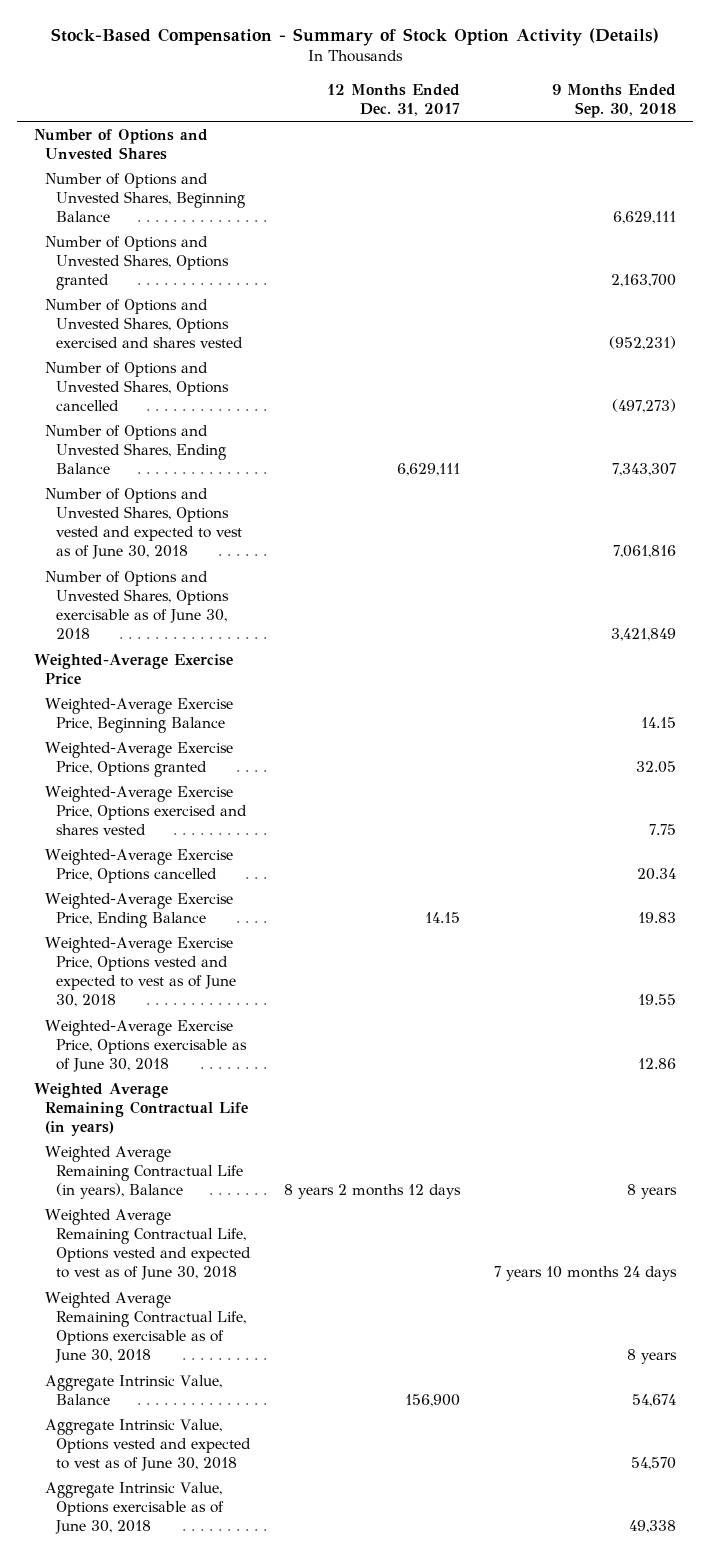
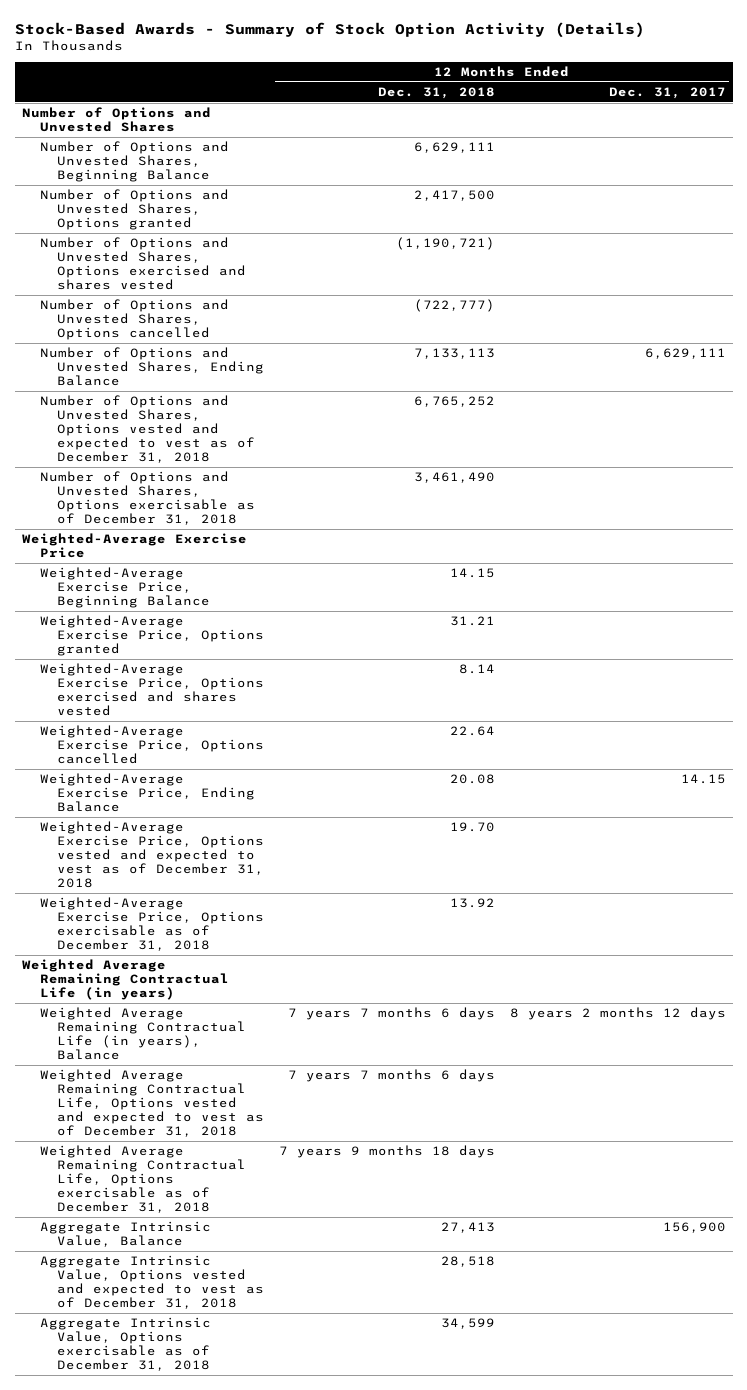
- Stock-Based Compensation - Summary of Stock Option Activity (Details)
+ Stock-Based Awards - Summary of Stock Option Activity (Details)
- | 12 Months Ended Dec. 31, 2017 | 9 Months Ended Sep. 30, 2018
+ | 12 Months Ended Dec. 31, 2018 | 12 Months Ended Dec. 31, 2017
- Number of Options and Unvested Shares, Options vested and expected to vest as of June 30, 2018 | | 7,061,816
- Number of Options and Unvested Shares, Options exercisable as of June 30, 2018 | | 3,421,849
+ Number of Options and Unvested Shares, Options vested and expected to vest as of December 31, 2018 | 6,765,252 |
+ Number of Options and Unvested Shares, Options exercisable as of December 31, 2018 | 3,461,490 |
- Weighted-Average Exercise Price, Options vested and expected to vest as of June 30, 2018 | | 19.55
- Weighted-Average Exercise Price, Options exercisable as of June 30, 2018 | | 12.86
+ Weighted-Average Exercise Price, Options vested and expected to vest as of December 31, 2018 | 19.70 |
+ Weighted-Average Exercise Price, Options exercisable as of December 31, 2018 | 13.92 |
- Weighted Average Remaining Contractual Life, Options vested and expected to vest as of June 30, 2018 | | 7 years 10 months 24 days
- Weighted Average Remaining Contractual Life, Options exercisable as of June 30, 2018 | | 8 years
+ Weighted Average Remaining Contractual Life, Options vested and expected to vest as of December 31, 2018 | 7 years 7 months 6 days |
+ Weighted Average Remaining Contractual Life, Options exercisable as of December 31, 2018 | 7 years 9 months 18 days |
- Aggregate Intrinsic Value, Options vested and expected to vest as of June 30, 2018 | | 54,570
- Aggregate Intrinsic Value, Options exercisable as of June 30, 2018 | | 49,338
+ Aggregate Intrinsic Value, Options vested and expected to vest as of December 31, 2018 | 28,518 |
+ Aggregate Intrinsic Value, Options exercisable as of December 31, 2018 | 34,599 |

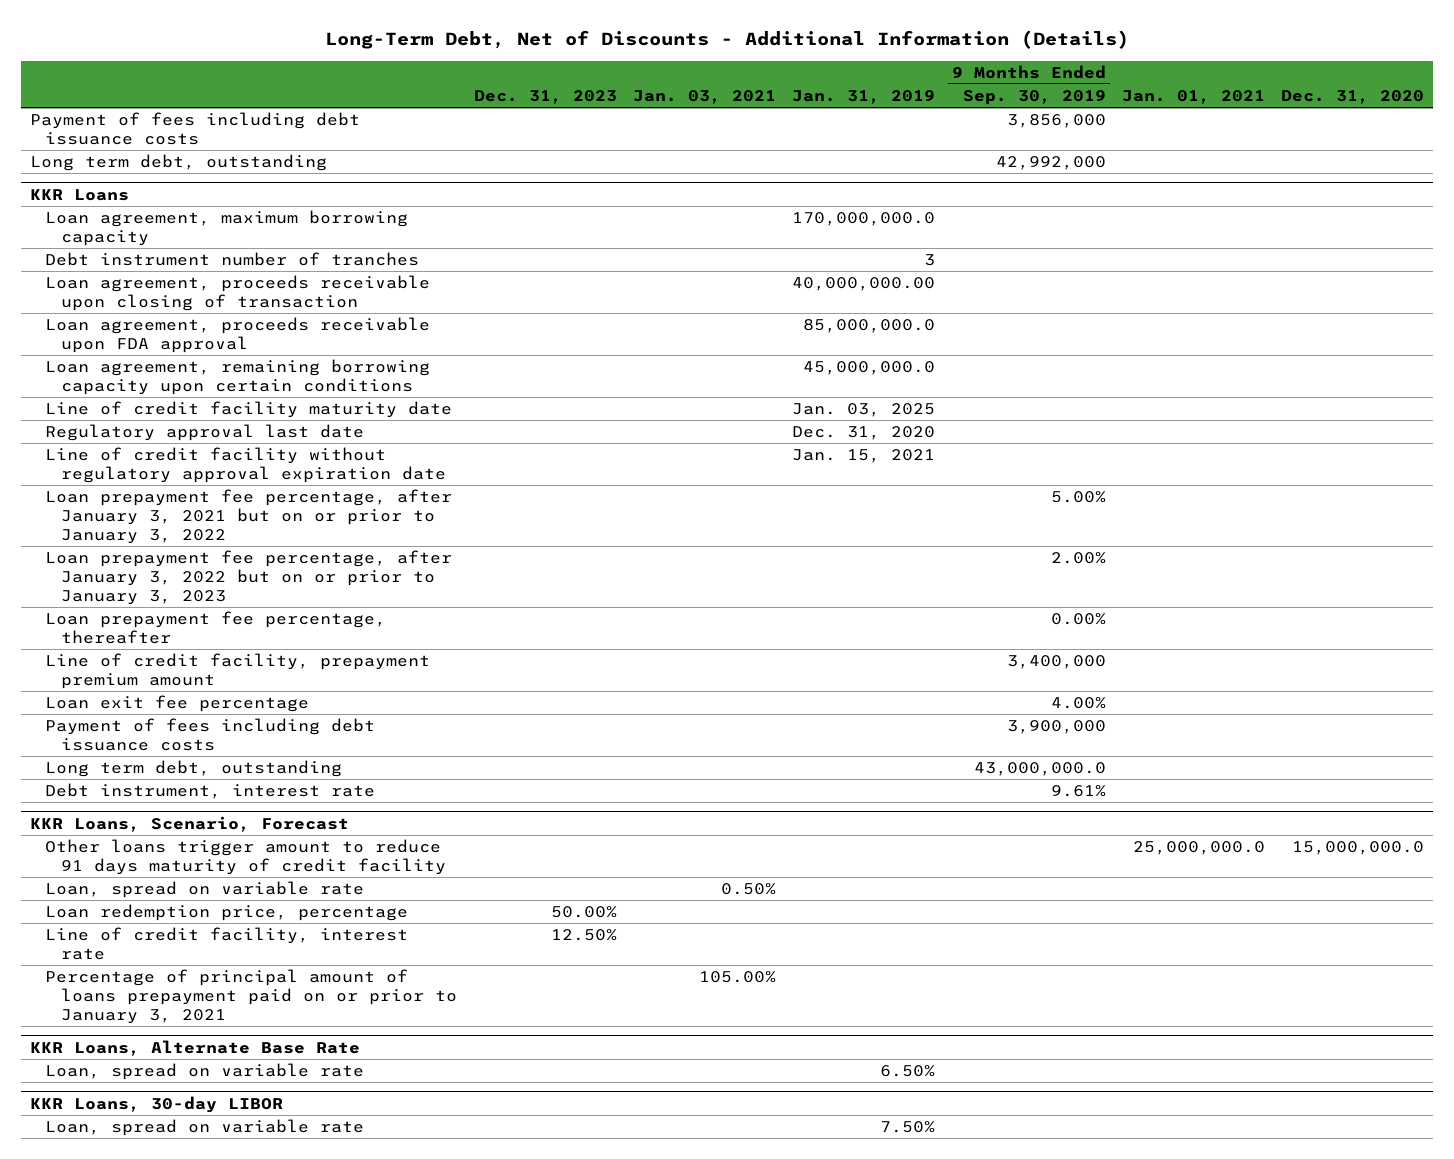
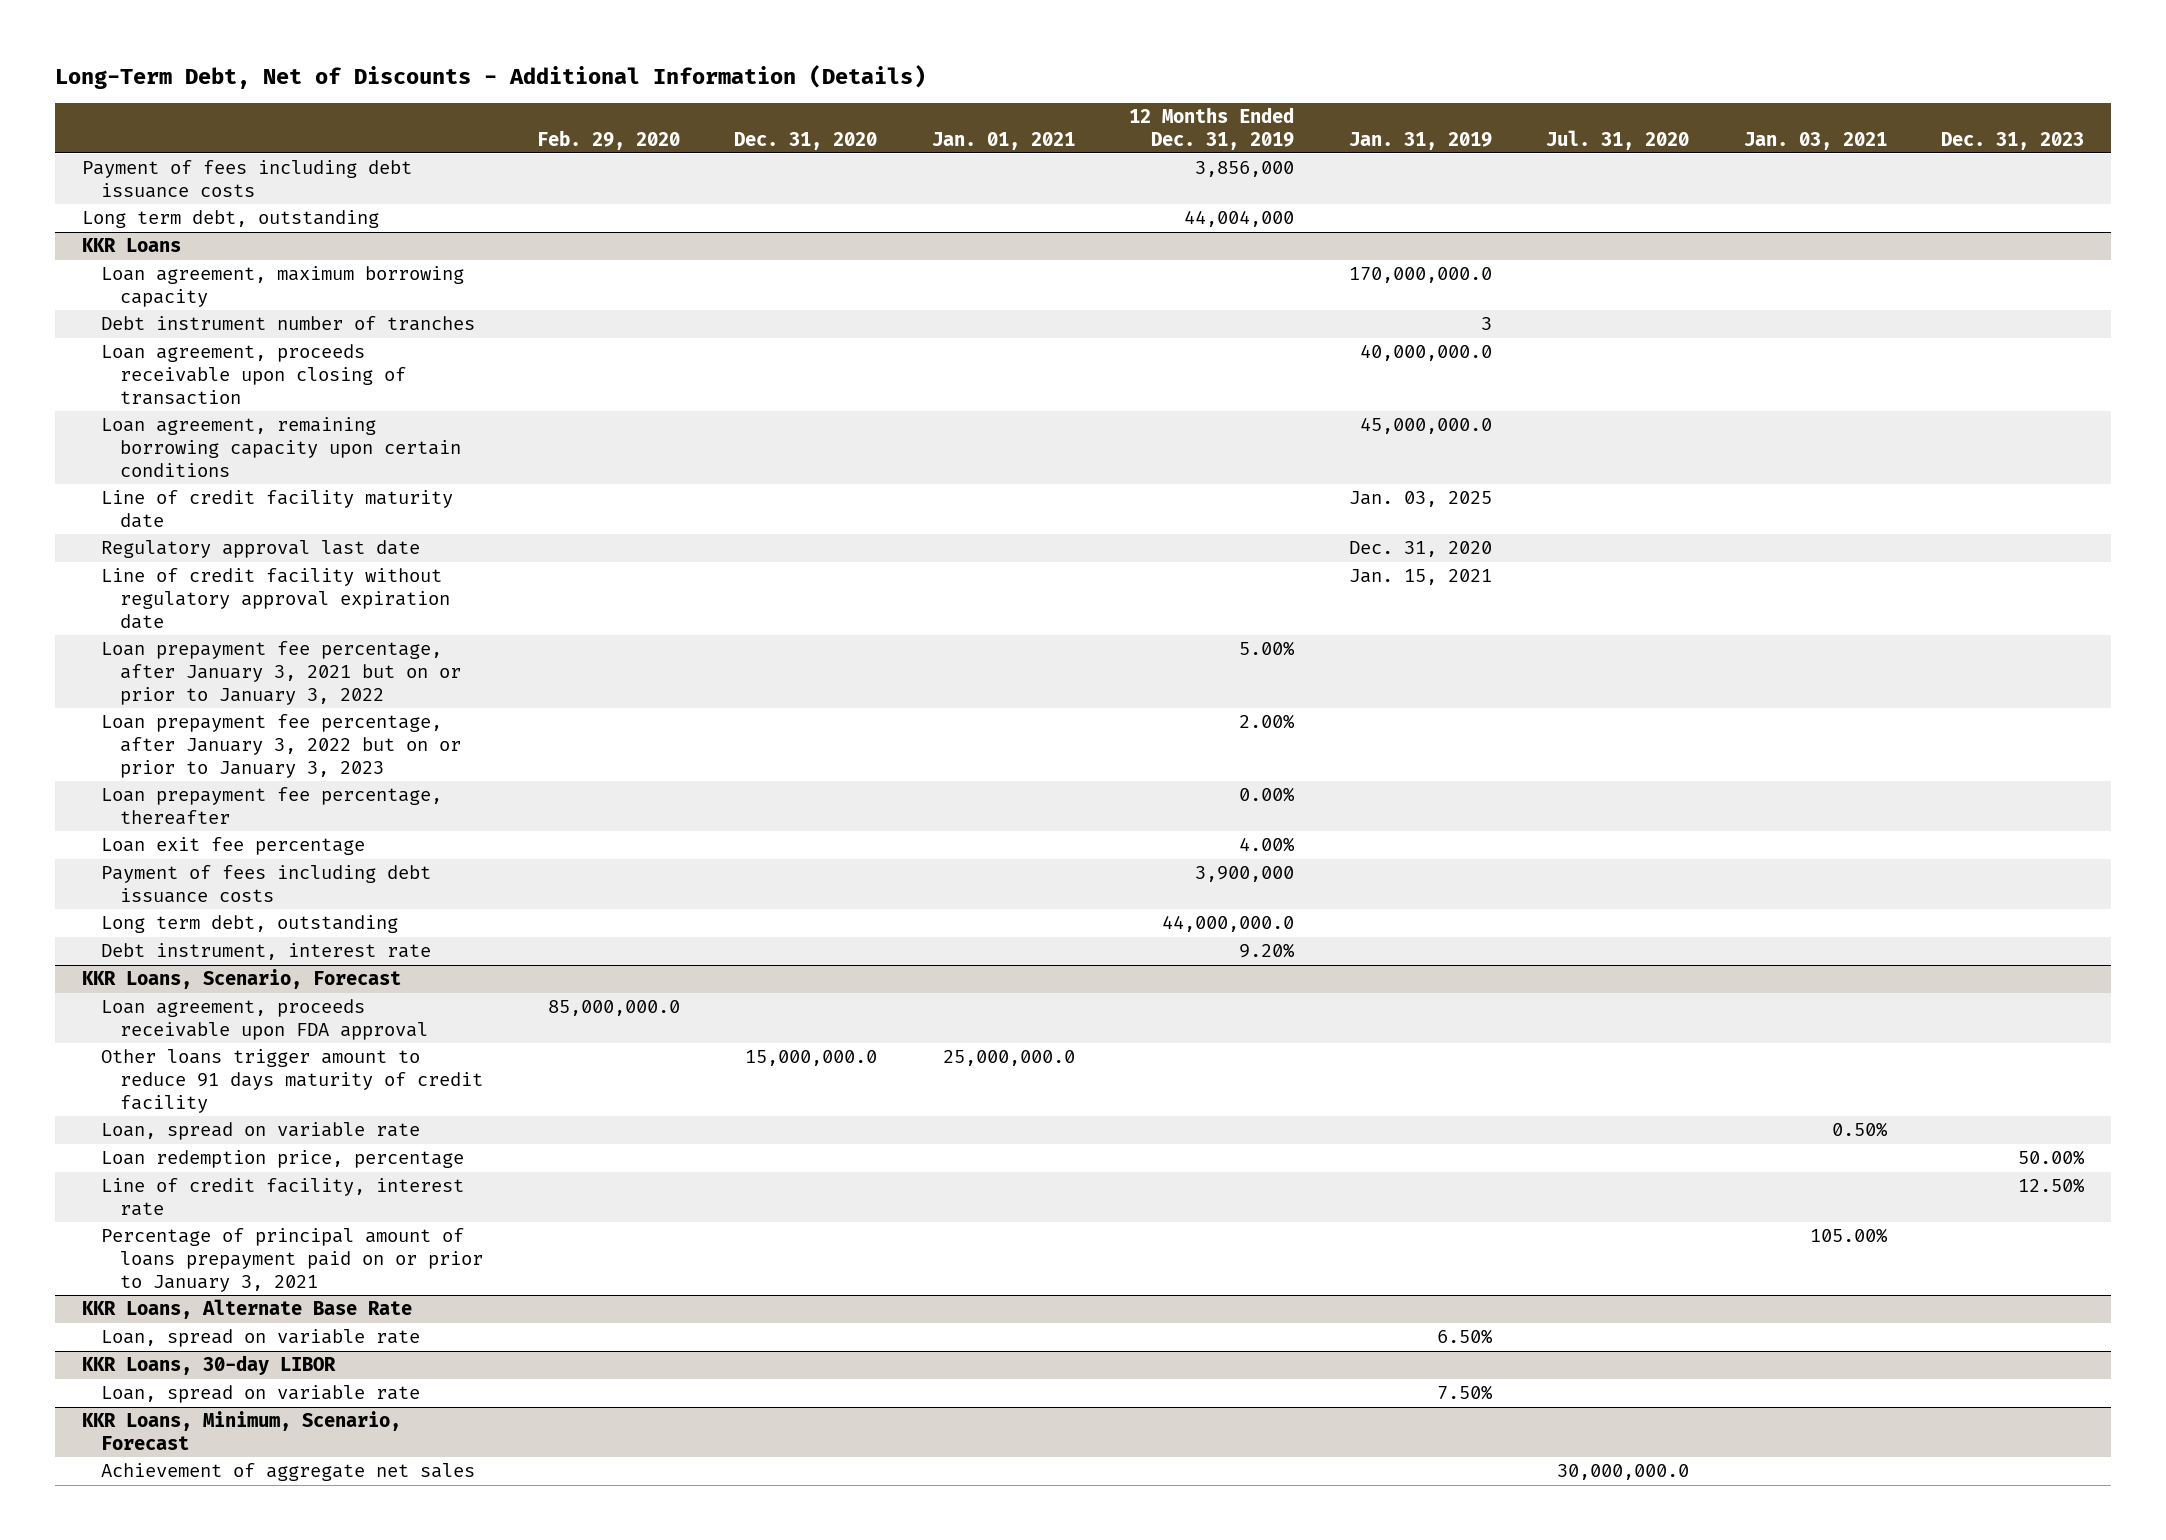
- | Dec. 31, 2023 | Jan. 03, 2021 | Jan. 31, 2019 | 9 Months Ended Sep. 30, 2019 | Jan. 01, 2021 | Dec. 31, 2020
+ | Feb. 29, 2020 | Dec. 31, 2020 | Jan. 01, 2021 | 12 Months Ended Dec. 31, 2019 | Jan. 31, 2019 | Jul. 31, 2020 | Jan. 03, 2021 | Dec. 31, 2023
@ KKR Loans
- Loan agreement, proceeds receivable upon closing of transaction | | | 40,000,000.00 | | |
- Loan agreement, proceeds receivable upon FDA approval | | | 85,000,000.0 | | |
+ Loan agreement, proceeds receivable upon closing of transaction | | | | | 40,000,000.0 | | |
- Line of credit facility, prepayment premium amount | | | | 3,400,000 | |
@ KKR Loans, Scenario, Forecast
+ Loan agreement, proceeds receivable upon FDA approval | 85,000,000.0 | | | | | | |
+ KKR Loans, Minimum, Scenario, Forecast
+ Achievement of aggregate net sales | | | | | | 30,000,000.0 | |

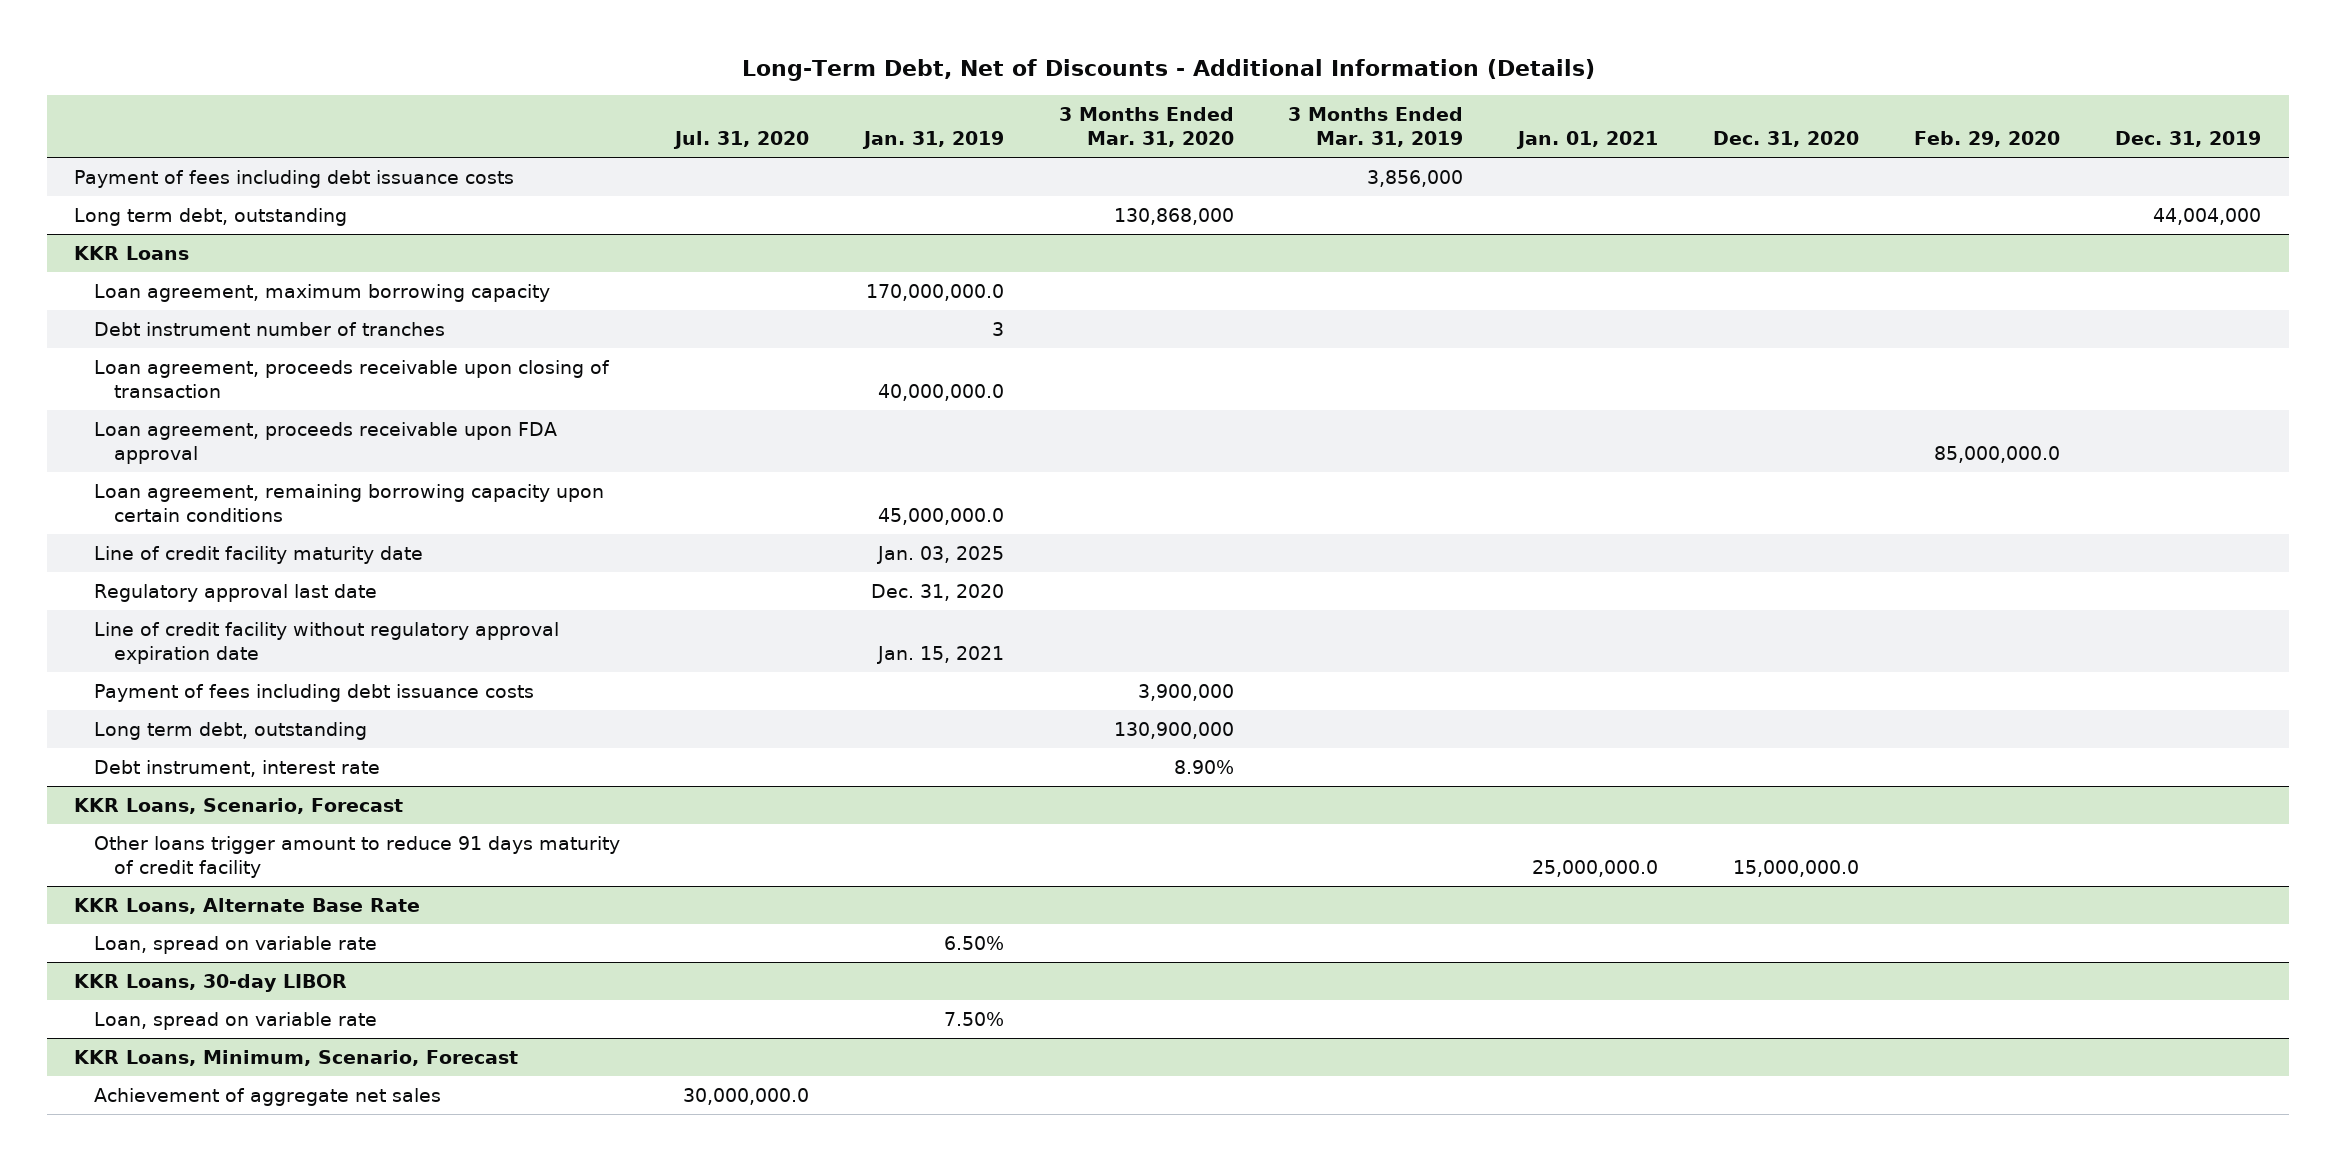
- | Feb. 29, 2020 | Dec. 31, 2020 | Jan. 01, 2021 | 12 Months Ended Dec. 31, 2019 | Jan. 31, 2019 | Jul. 31, 2020 | Jan. 03, 2021 | Dec. 31, 2023
+ | Jul. 31, 2020 | Jan. 31, 2019 | 3 Months Ended Mar. 31, 2020 | 3 Months Ended Mar. 31, 2019 | Jan. 01, 2021 | Dec. 31, 2020 | Feb. 29, 2020 | Dec. 31, 2019
@ KKR Loans
+ Loan agreement, proceeds receivable upon FDA approval | | | | | | | 85,000,000.0 |
- Loan prepayment fee percentage, after January 3, 2021 but on or prior to January 3, 2022 | | | | 5.00% | | | |
- Loan prepayment fee percentage, after January 3, 2022 but on or prior to January 3, 2023 | | | | 2.00% | | | |
- Loan prepayment fee percentage, thereafter | | | | 0.00% | | | |
- Loan exit fee percentage | | | | 4.00% | | | |
@ KKR Loans, Scenario, Forecast
- Loan agreement, proceeds receivable upon FDA approval | 85,000,000.0 | | | | | | |
- Loan, spread on variable rate | | | | | | | 0.50% |
- Loan redemption price, percentage | | | | | | | | 50.00%
- Line of credit facility, interest rate | | | | | | | | 12.50%
- Percentage of principal amount of loans prepayment paid on or prior to January 3, 2021 | | | | | | | 105.00% |

